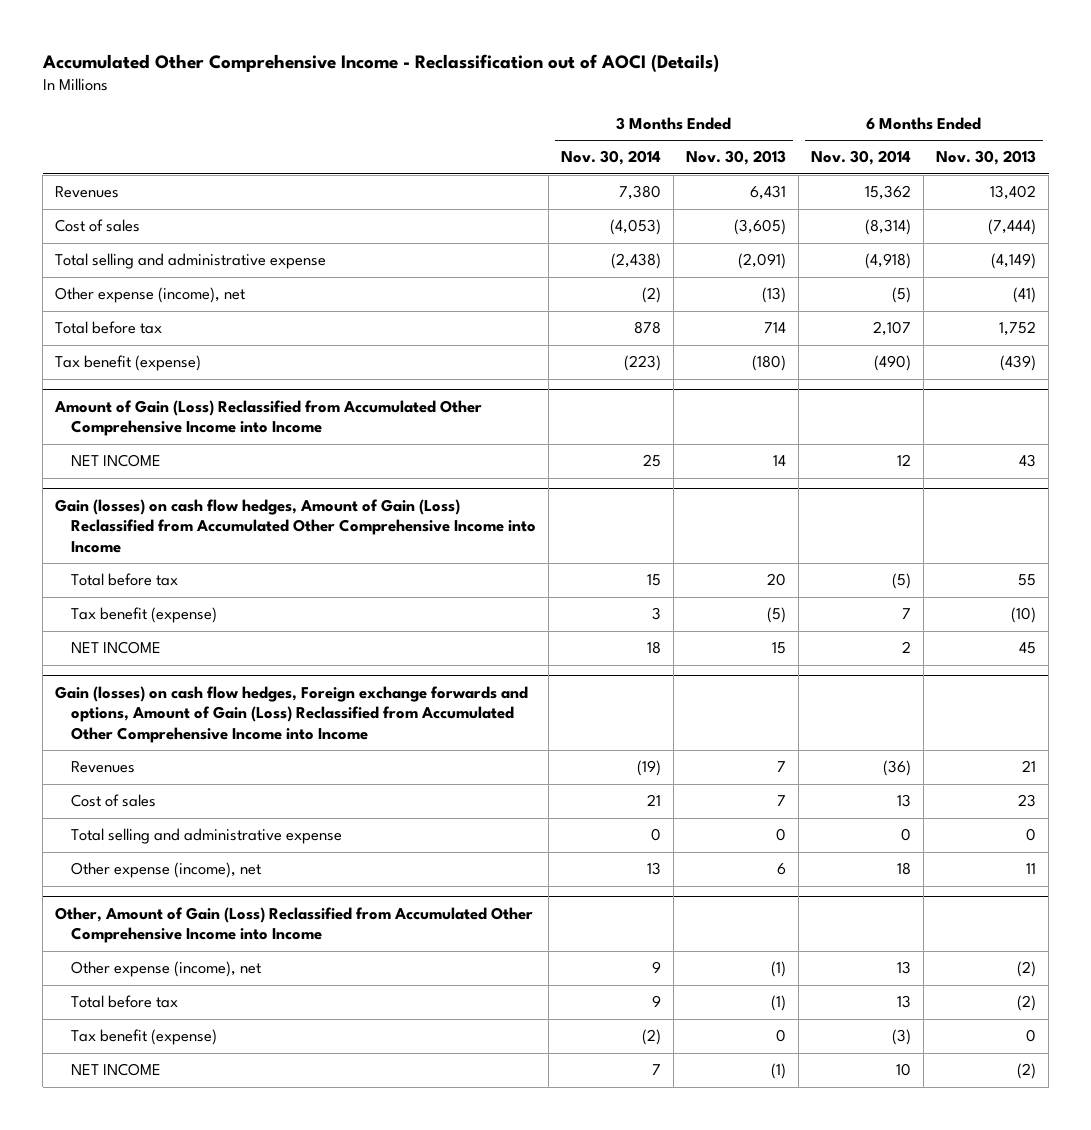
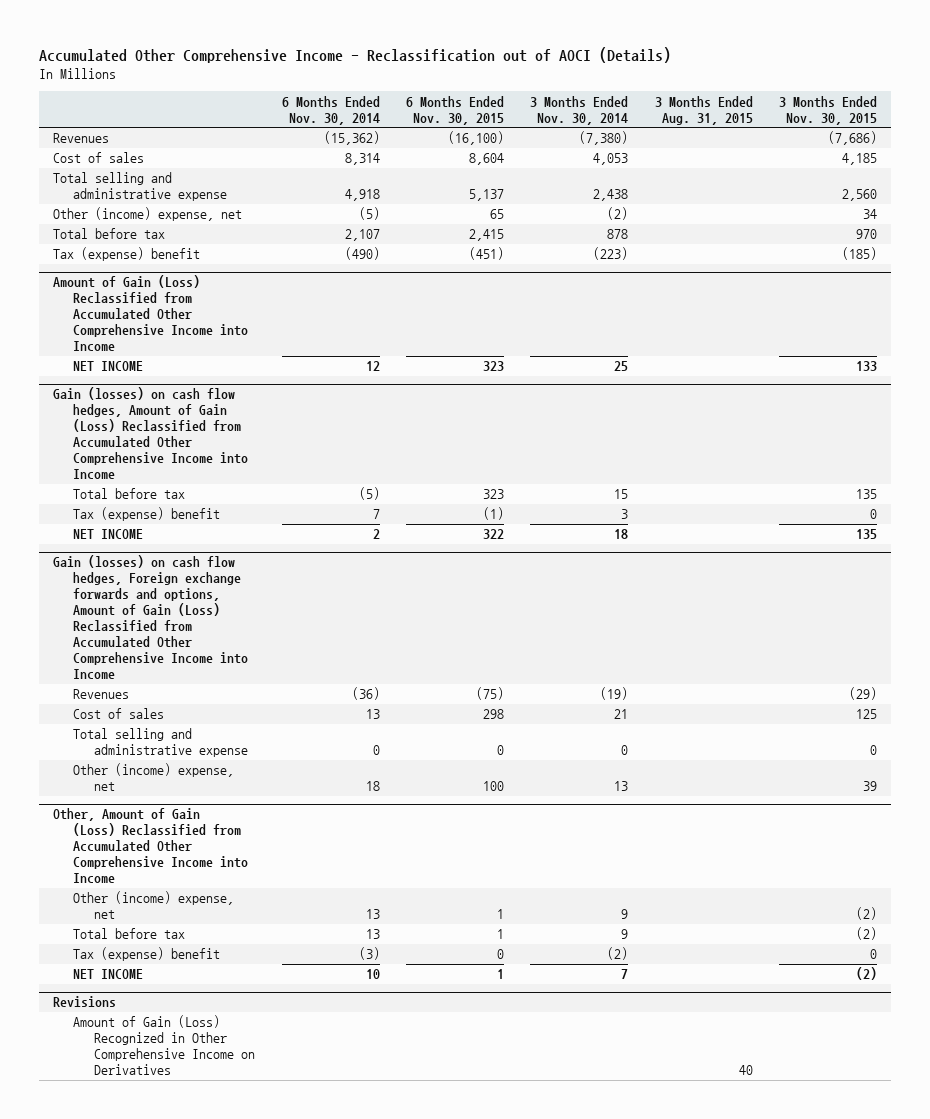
- | 3 Months Ended Nov. 30, 2014 | 3 Months Ended Nov. 30, 2013 | 6 Months Ended Nov. 30, 2014 | 6 Months Ended Nov. 30, 2013
+ | 6 Months Ended Nov. 30, 2014 | 6 Months Ended Nov. 30, 2015 | 3 Months Ended Nov. 30, 2014 | 3 Months Ended Aug. 31, 2015 | 3 Months Ended Nov. 30, 2015
- Revenues | 7,380 | 6,431 | 15,362 | 13,402
- Cost of sales | (4,053) | (3,605) | (8,314) | (7,444)
- Total selling and administrative expense | (2,438) | (2,091) | (4,918) | (4,149)
- Other expense (income), net | (2) | (13) | (5) | (41)
+ Revenues | (15,362) | (16,100) | (7,380) | | (7,686)
+ Cost of sales | 8,314 | 8,604 | 4,053 | | 4,185
+ Total selling and administrative expense | 4,918 | 5,137 | 2,438 | | 2,560
+ Other (income) expense, net | (5) | 65 | (2) | | 34
- Tax benefit (expense) | (223) | (180) | (490) | (439)
+ Tax (expense) benefit | (490) | (451) | (223) | | (185)
@ Gain (losses) on cash flow hedges, Amount of Gain (Loss) Reclassified from Accumulated Other Comprehensive Income into Income
- Tax benefit (expense) | 3 | (5) | 7 | (10)
+ Tax (expense) benefit | 7 | (1) | 3 | | 0
@ Gain (losses) on cash flow hedges, Foreign exchange forwards and options, Amount of Gain (Loss) Reclassified from Accumulated Other Comprehensive Income into Income
- Other expense (income), net | 13 | 6 | 18 | 11
+ Other (income) expense, net | 18 | 100 | 13 | | 39
@ Other, Amount of Gain (Loss) Reclassified from Accumulated Other Comprehensive Income into Income
- Other expense (income), net | 9 | (1) | 13 | (2)
+ Other (income) expense, net | 13 | 1 | 9 | | (2)
- Tax benefit (expense) | (2) | 0 | (3) | 0
+ Tax (expense) benefit | (3) | 0 | (2) | | 0
+ Revisions
+ Amount of Gain (Loss) Recognized in Other Comprehensive Income on Derivatives | | | | 40 |

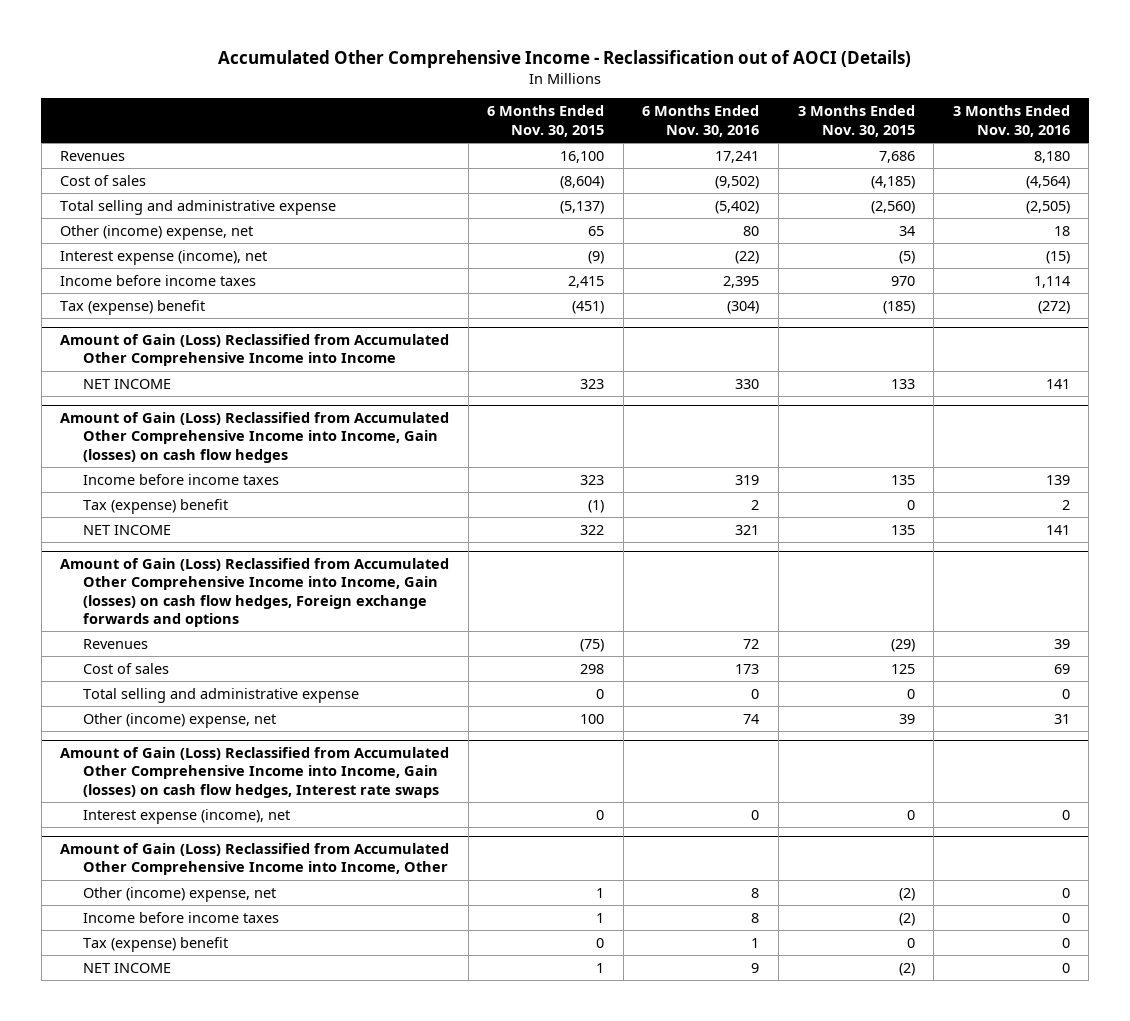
- | 6 Months Ended Nov. 30, 2014 | 6 Months Ended Nov. 30, 2015 | 3 Months Ended Nov. 30, 2014 | 3 Months Ended Aug. 31, 2015 | 3 Months Ended Nov. 30, 2015
+ | 6 Months Ended Nov. 30, 2015 | 6 Months Ended Nov. 30, 2016 | 3 Months Ended Nov. 30, 2015 | 3 Months Ended Nov. 30, 2016
- Revenues | (15,362) | (16,100) | (7,380) | | (7,686)
- Cost of sales | 8,314 | 8,604 | 4,053 | | 4,185
- Total selling and administrative expense | 4,918 | 5,137 | 2,438 | | 2,560
+ Revenues | 16,100 | 17,241 | 7,686 | 8,180
+ Cost of sales | (8,604) | (9,502) | (4,185) | (4,564)
+ Total selling and administrative expense | (5,137) | (5,402) | (2,560) | (2,505)
- Total before tax | 2,107 | 2,415 | 878 | | 970
+ Interest expense (income), net | (9) | (22) | (5) | (15)
+ Income before income taxes | 2,415 | 2,395 | 970 | 1,114
- Gain (losses) on cash flow hedges, Amount of Gain (Loss) Reclassified from Accumulated Other Comprehensive Income into Income
- Total before tax | (5) | 323 | 15 | | 135
+ Amount of Gain (Loss) Reclassified from Accumulated Other Comprehensive Income into Income, Gain (losses) on cash flow hedges
+ Income before income taxes | 323 | 319 | 135 | 139
- Gain (losses) on cash flow hedges, Foreign exchange forwards and options, Amount of Gain (Loss) Reclassified from Accumulated Other Comprehensive Income into Income
+ Amount of Gain (Loss) Reclassified from Accumulated Other Comprehensive Income into Income, Gain (losses) on cash flow hedges, Foreign exchange forwards and options
- Other, Amount of Gain (Loss) Reclassified from Accumulated Other Comprehensive Income into Income
+ Amount of Gain (Loss) Reclassified from Accumulated Other Comprehensive Income into Income, Gain (losses) on cash flow hedges, Interest rate swaps
+ Interest expense (income), net | 0 | 0 | 0 | 0
+ Amount of Gain (Loss) Reclassified from Accumulated Other Comprehensive Income into Income, Other
- Total before tax | 13 | 1 | 9 | | (2)
+ Income before income taxes | 1 | 8 | (2) | 0
- Revisions
- Amount of Gain (Loss) Recognized in Other Comprehensive Income on Derivatives | | | | 40 |

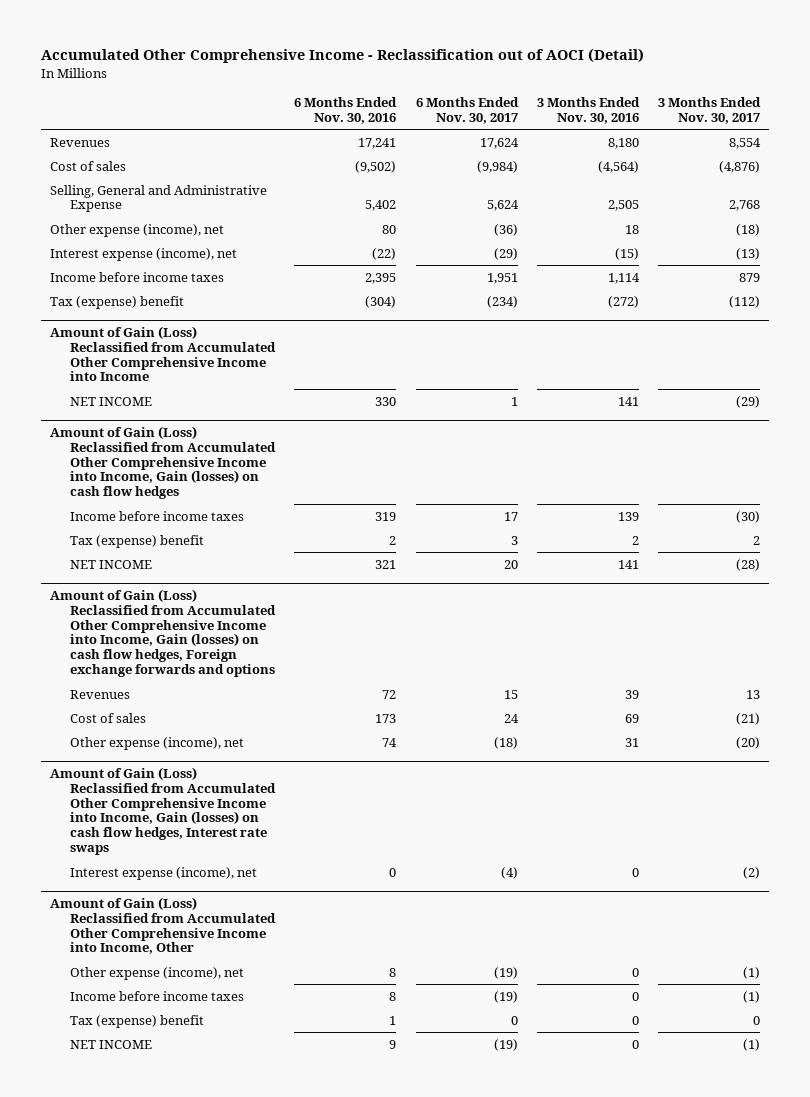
- Accumulated Other Comprehensive Income - Reclassification out of AOCI (Details)
+ Accumulated Other Comprehensive Income - Reclassification out of AOCI (Detail)
- | 6 Months Ended Nov. 30, 2015 | 6 Months Ended Nov. 30, 2016 | 3 Months Ended Nov. 30, 2015 | 3 Months Ended Nov. 30, 2016
+ | 6 Months Ended Nov. 30, 2016 | 6 Months Ended Nov. 30, 2017 | 3 Months Ended Nov. 30, 2016 | 3 Months Ended Nov. 30, 2017
- Total selling and administrative expense | (5,137) | (5,402) | (2,560) | (2,505)
- Other (income) expense, net | 65 | 80 | 34 | 18
+ Selling, General and Administrative Expense | 5,402 | 5,624 | 2,505 | 2,768
+ Other expense (income), net | 80 | (36) | 18 | (18)
@ Amount of Gain (Loss) Reclassified from Accumulated Other Comprehensive Income into Income, Gain (losses) on cash flow hedges, Foreign exchange forwards and options
- Total selling and administrative expense | 0 | 0 | 0 | 0
- Other (income) expense, net | 100 | 74 | 39 | 31
+ Other expense (income), net | 74 | (18) | 31 | (20)
@ Amount of Gain (Loss) Reclassified from Accumulated Other Comprehensive Income into Income, Other
- Other (income) expense, net | 1 | 8 | (2) | 0
+ Other expense (income), net | 8 | (19) | 0 | (1)

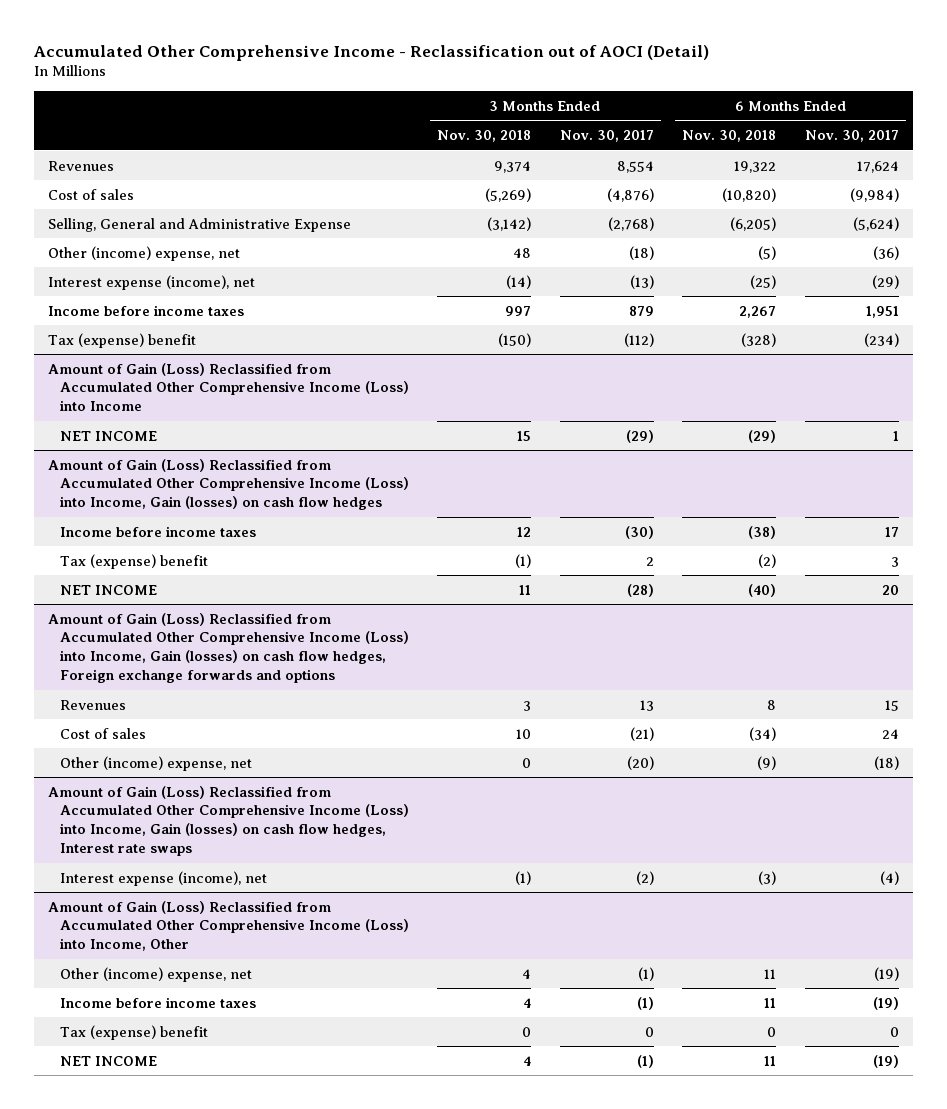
- | 6 Months Ended Nov. 30, 2016 | 6 Months Ended Nov. 30, 2017 | 3 Months Ended Nov. 30, 2016 | 3 Months Ended Nov. 30, 2017
+ | 3 Months Ended Nov. 30, 2018 | 3 Months Ended Nov. 30, 2017 | 6 Months Ended Nov. 30, 2018 | 6 Months Ended Nov. 30, 2017
- Selling, General and Administrative Expense | 5,402 | 5,624 | 2,505 | 2,768
- Other expense (income), net | 80 | (36) | 18 | (18)
+ Selling, General and Administrative Expense | (3,142) | (2,768) | (6,205) | (5,624)
+ Other (income) expense, net | 48 | (18) | (5) | (36)
- Amount of Gain (Loss) Reclassified from Accumulated Other Comprehensive Income into Income
+ Amount of Gain (Loss) Reclassified from Accumulated Other Comprehensive Income (Loss) into Income
- Amount of Gain (Loss) Reclassified from Accumulated Other Comprehensive Income into Income, Gain (losses) on cash flow hedges
+ Amount of Gain (Loss) Reclassified from Accumulated Other Comprehensive Income (Loss) into Income, Gain (losses) on cash flow hedges
- Amount of Gain (Loss) Reclassified from Accumulated Other Comprehensive Income into Income, Gain (losses) on cash flow hedges, Foreign exchange forwards and options
+ Amount of Gain (Loss) Reclassified from Accumulated Other Comprehensive Income (Loss) into Income, Gain (losses) on cash flow hedges, Foreign exchange forwards and options
- Other expense (income), net | 74 | (18) | 31 | (20)
- Amount of Gain (Loss) Reclassified from Accumulated Other Comprehensive Income into Income, Gain (losses) on cash flow hedges, Interest rate swaps
+ Other (income) expense, net | 0 | (20) | (9) | (18)
+ Amount of Gain (Loss) Reclassified from Accumulated Other Comprehensive Income (Loss) into Income, Gain (losses) on cash flow hedges, Interest rate swaps
- Amount of Gain (Loss) Reclassified from Accumulated Other Comprehensive Income into Income, Other
- Other expense (income), net | 8 | (19) | 0 | (1)
+ Amount of Gain (Loss) Reclassified from Accumulated Other Comprehensive Income (Loss) into Income, Other
+ Other (income) expense, net | 4 | (1) | 11 | (19)

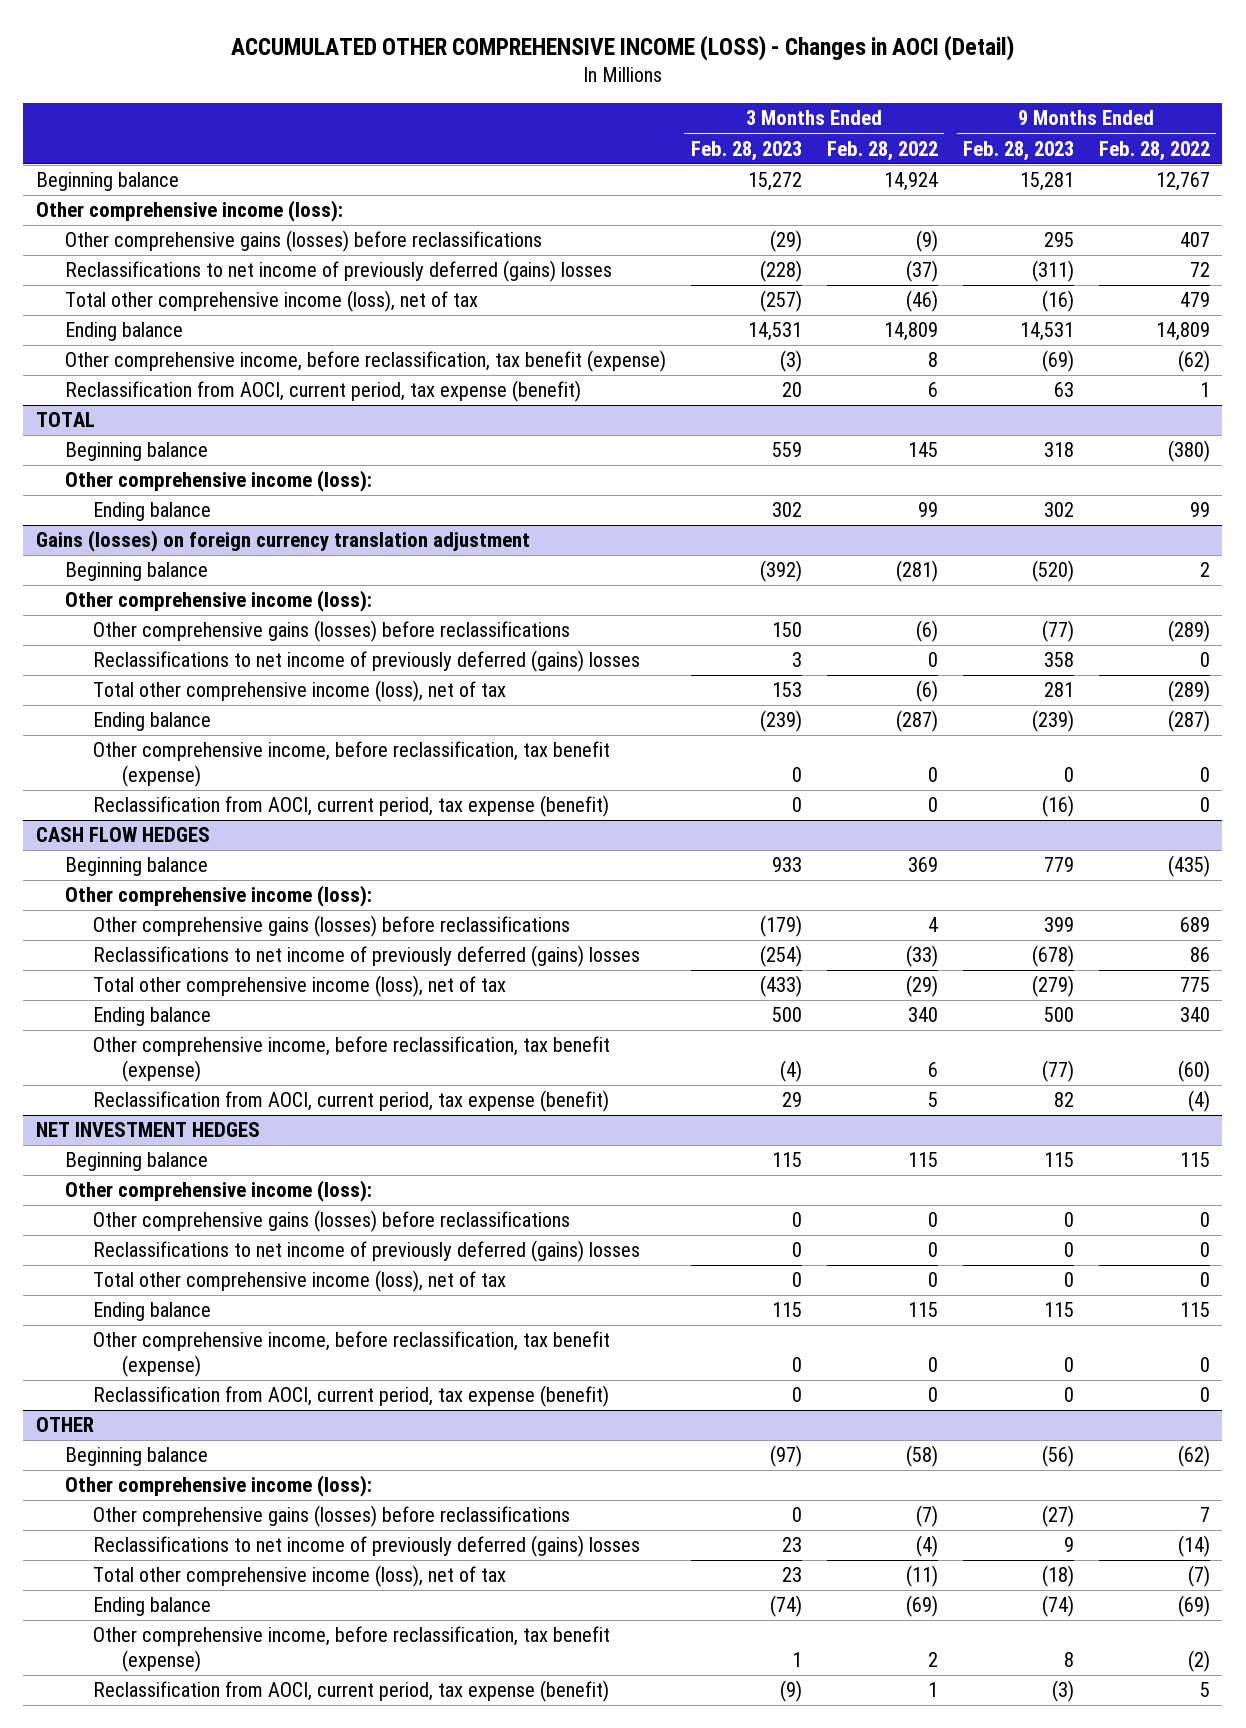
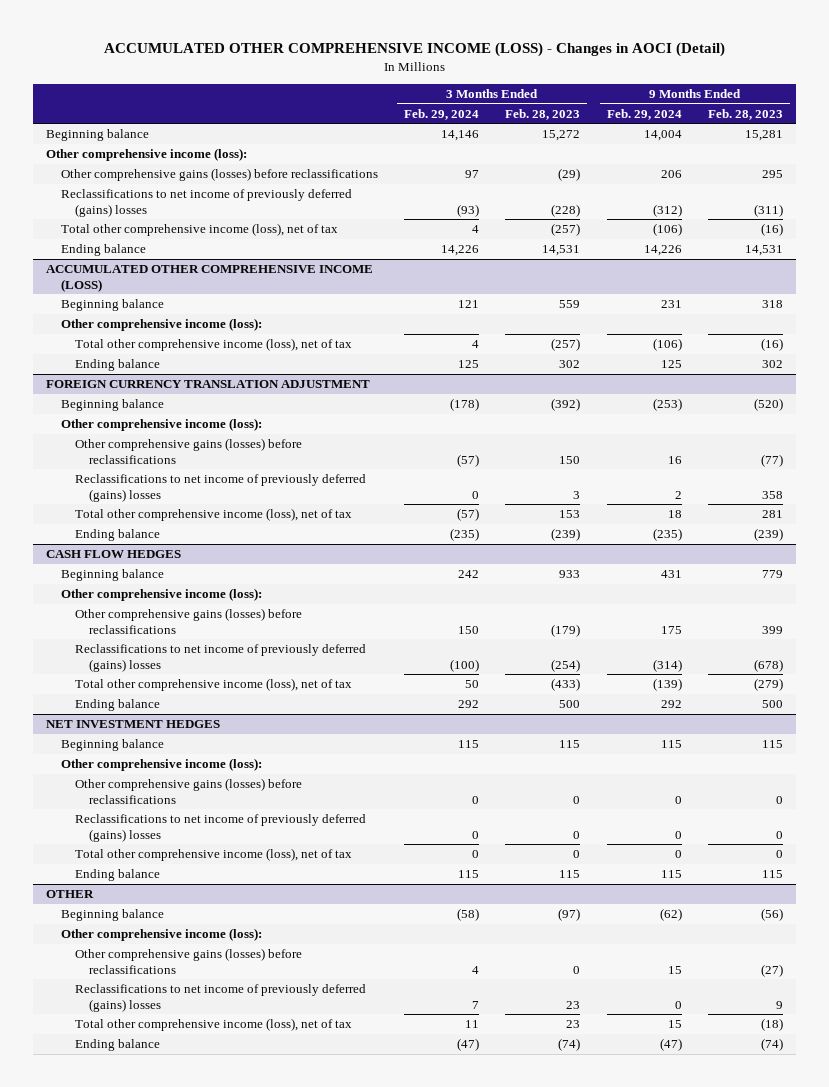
- | 3 Months Ended Feb. 28, 2023 | 3 Months Ended Feb. 28, 2022 | 9 Months Ended Feb. 28, 2023 | 9 Months Ended Feb. 28, 2022
+ | 3 Months Ended Feb. 29, 2024 | 3 Months Ended Feb. 28, 2023 | 9 Months Ended Feb. 29, 2024 | 9 Months Ended Feb. 28, 2023
- Other comprehensive income, before reclassification, tax benefit (expense) | (3) | 8 | (69) | (62)
- Reclassification from AOCI, current period, tax expense (benefit) | 20 | 6 | 63 | 1
- TOTAL
+ ACCUMULATED OTHER COMPREHENSIVE INCOME (LOSS)
+ Total other comprehensive income (loss), net of tax | 4 | (257) | (106) | (16)
- Gains (losses) on foreign currency translation adjustment
+ FOREIGN CURRENCY TRANSLATION ADJUSTMENT
- Other comprehensive income, before reclassification, tax benefit (expense) | 0 | 0 | 0 | 0
- Reclassification from AOCI, current period, tax expense (benefit) | 0 | 0 | (16) | 0
@ CASH FLOW HEDGES
- Other comprehensive income, before reclassification, tax benefit (expense) | (4) | 6 | (77) | (60)
- Reclassification from AOCI, current period, tax expense (benefit) | 29 | 5 | 82 | (4)
@ NET INVESTMENT HEDGES
- Other comprehensive income, before reclassification, tax benefit (expense) | 0 | 0 | 0 | 0
- Reclassification from AOCI, current period, tax expense (benefit) | 0 | 0 | 0 | 0
@ OTHER
- Other comprehensive income, before reclassification, tax benefit (expense) | 1 | 2 | 8 | (2)
- Reclassification from AOCI, current period, tax expense (benefit) | (9) | 1 | (3) | 5

